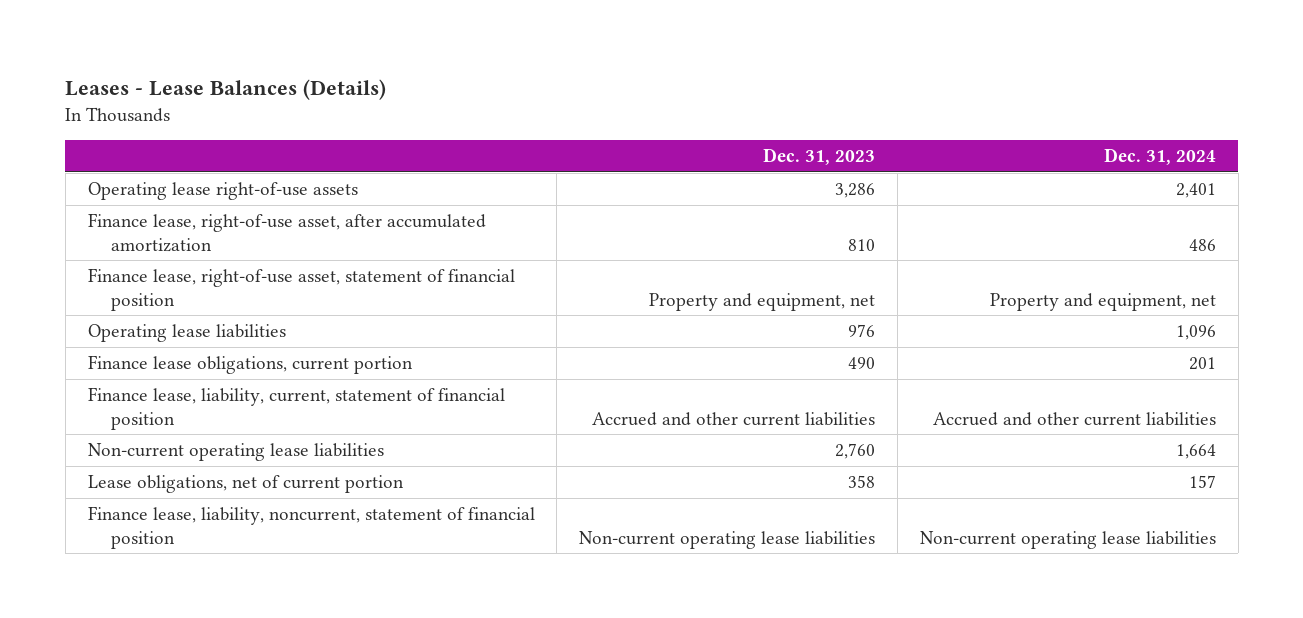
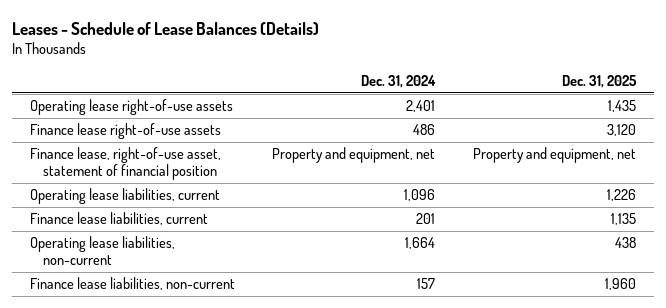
- Leases - Lease Balances (Details)
+ Leases - Schedule of Lease Balances (Details)
- | Dec. 31, 2023 | Dec. 31, 2024
+ | Dec. 31, 2024 | Dec. 31, 2025
- Finance lease, right-of-use asset, after accumulated amortization | 810 | 486
+ Finance lease right-of-use assets | 486 | 3,120
- Operating lease liabilities | 976 | 1,096
- Finance lease obligations, current portion | 490 | 201
- Finance lease, liability, current, statement of financial position | Accrued and other current liabilities | Accrued and other current liabilities
- Non-current operating lease liabilities | 2,760 | 1,664
- Lease obligations, net of current portion | 358 | 157
- Finance lease, liability, noncurrent, statement of financial position | Non-current operating lease liabilities | Non-current operating lease liabilities
+ Operating lease liabilities, current | 1,096 | 1,226
+ Finance lease liabilities, current | 201 | 1,135
+ Operating lease liabilities, non-current | 1,664 | 438
+ Finance lease liabilities, non-current | 157 | 1,960

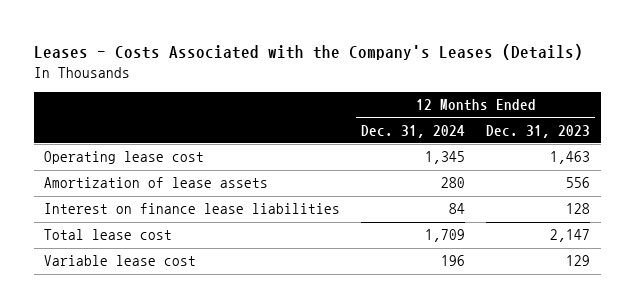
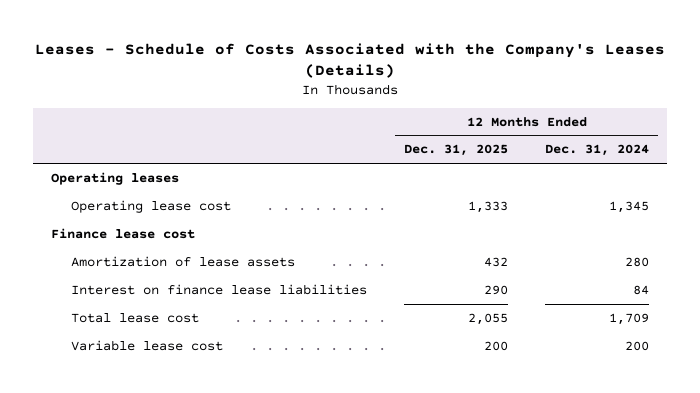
- Leases - Costs Associated with the Company's Leases (Details)
+ Leases - Schedule of Costs Associated with the Company's Leases (Details)
- | 12 Months Ended Dec. 31, 2024 | 12 Months Ended Dec. 31, 2023
+ | 12 Months Ended Dec. 31, 2025 | 12 Months Ended Dec. 31, 2024
+ Operating leases
+ Finance lease cost
- Variable lease cost | 196 | 129
+ Variable lease cost | 200 | 200

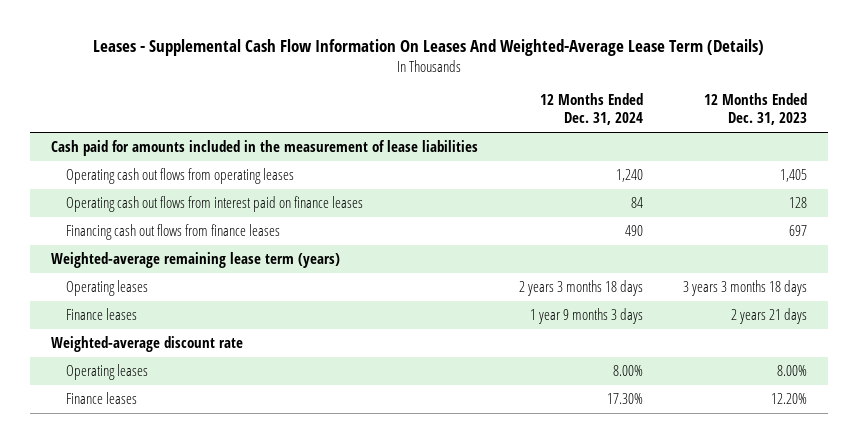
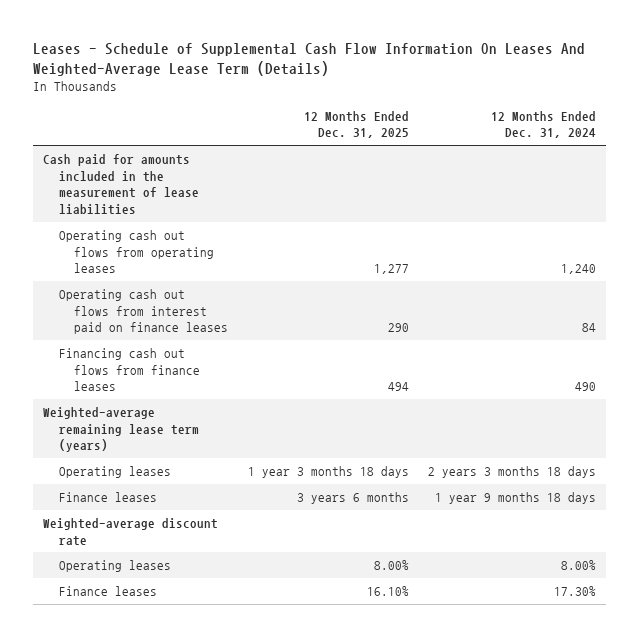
- Leases - Supplemental Cash Flow Information On Leases And Weighted-Average Lease Term (Details)
+ Leases - Schedule of Supplemental Cash Flow Information On Leases And Weighted-Average Lease Term (Details)
- | 12 Months Ended Dec. 31, 2024 | 12 Months Ended Dec. 31, 2023
+ | 12 Months Ended Dec. 31, 2025 | 12 Months Ended Dec. 31, 2024
- Finance leases | 1 year 9 months 3 days | 2 years 21 days
+ Finance leases | 3 years 6 months | 1 year 9 months 18 days

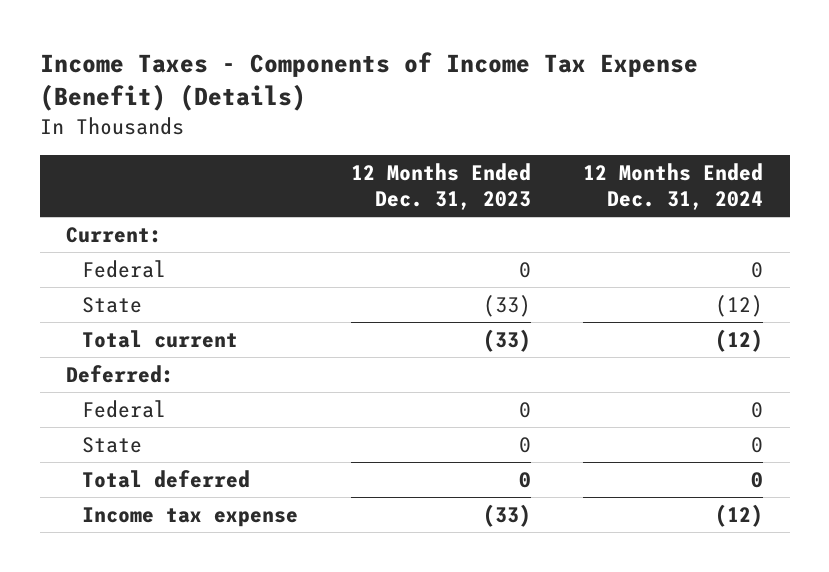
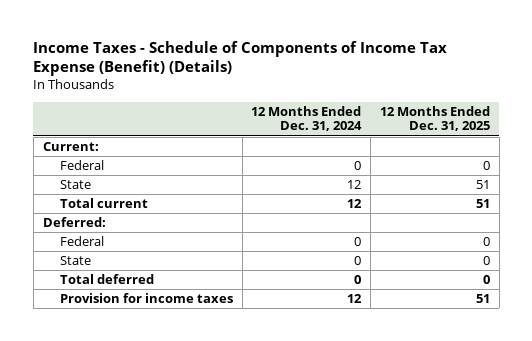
- Income Taxes - Components of Income Tax Expense (Benefit) (Details)
+ Income Taxes - Schedule of Components of Income Tax Expense (Benefit) (Details)
- | 12 Months Ended Dec. 31, 2023 | 12 Months Ended Dec. 31, 2024
+ | 12 Months Ended Dec. 31, 2024 | 12 Months Ended Dec. 31, 2025
- State | (33) | (12)
- Total current | (33) | (12)
+ State | 12 | 51
+ Total current | 12 | 51
- Income tax expense | (33) | (12)
+ Provision for income taxes | 12 | 51

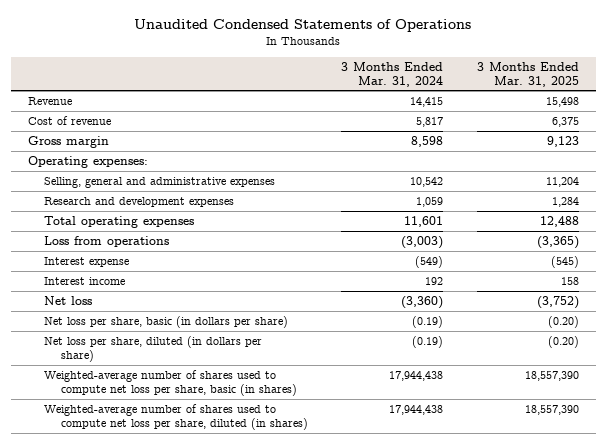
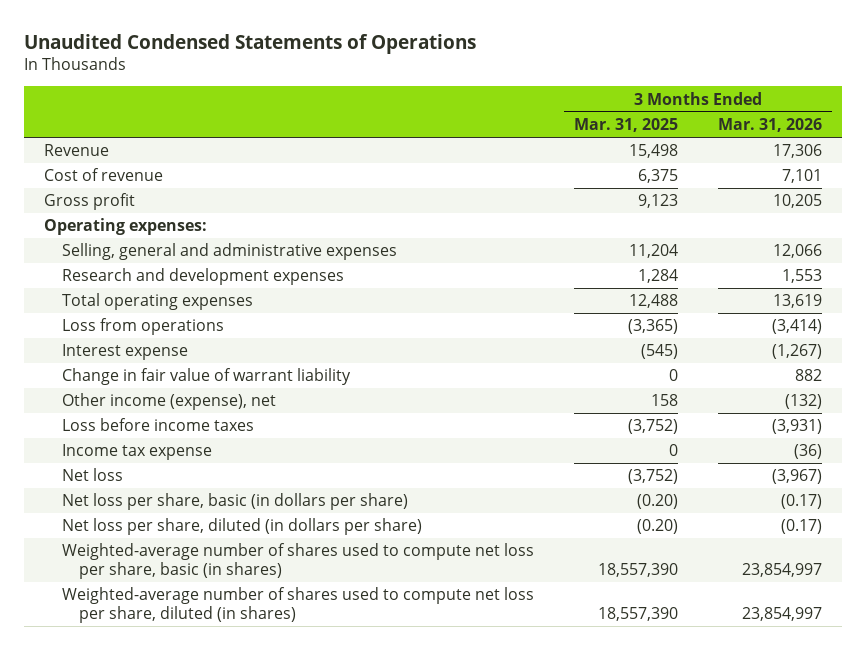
- | 3 Months Ended Mar. 31, 2024 | 3 Months Ended Mar. 31, 2025
+ | 3 Months Ended Mar. 31, 2025 | 3 Months Ended Mar. 31, 2026
- Gross margin | 8,598 | 9,123
+ Gross profit | 9,123 | 10,205
- Interest income | 192 | 158
+ Change in fair value of warrant liability | 0 | 882
+ Other income (expense), net | 158 | (132)
+ Loss before income taxes | (3,752) | (3,931)
+ Income tax expense | 0 | (36)

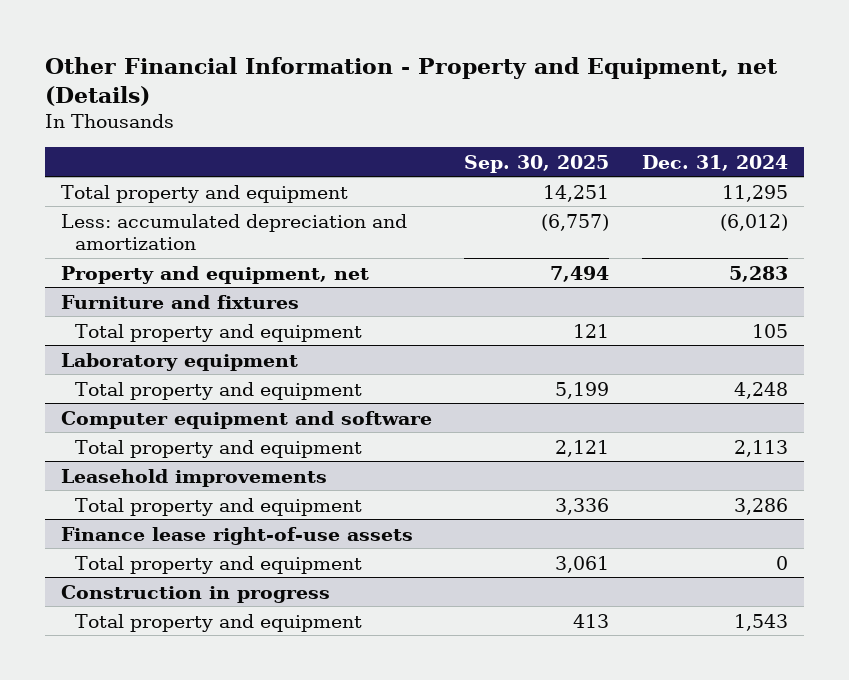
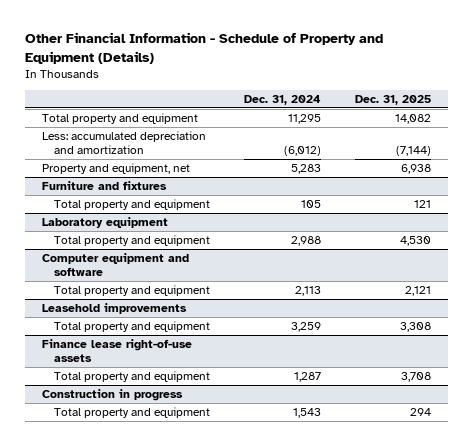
- Other Financial Information - Property and Equipment, net (Details)
+ Other Financial Information - Schedule of Property and Equipment (Details)
- | Sep. 30, 2025 | Dec. 31, 2024
+ | Dec. 31, 2024 | Dec. 31, 2025
@ Laboratory equipment
- Total property and equipment | 5,199 | 4,248
+ Total property and equipment | 2,988 | 4,530
@ Leasehold improvements
- Total property and equipment | 3,336 | 3,286
+ Total property and equipment | 3,259 | 3,308
@ Finance lease right-of-use assets
- Total property and equipment | 3,061 | 0
+ Total property and equipment | 1,287 | 3,708

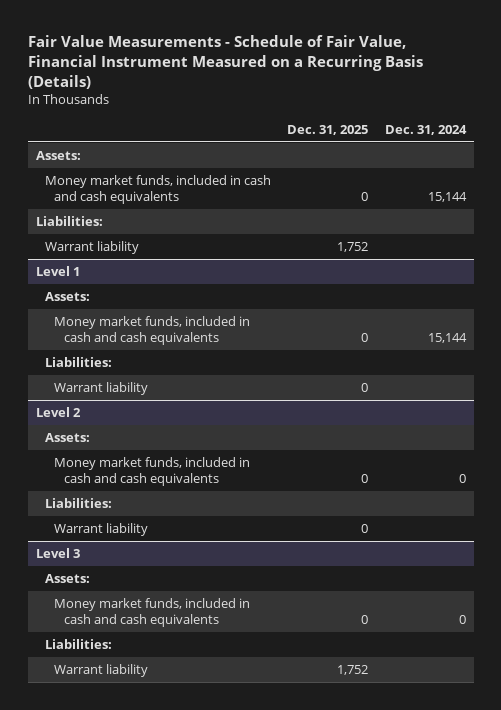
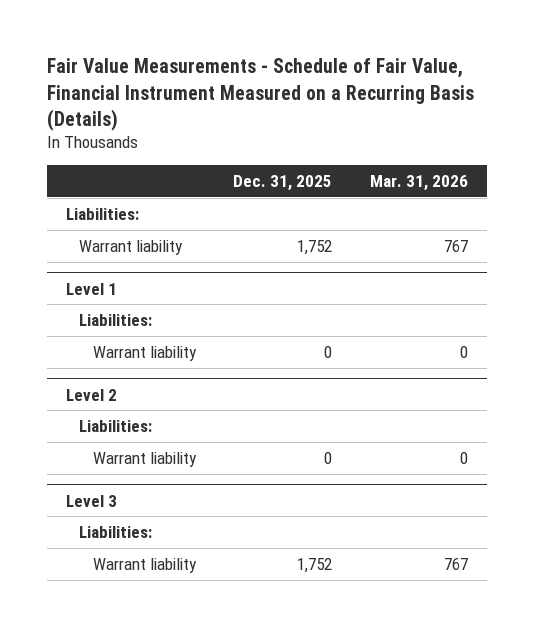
- | Dec. 31, 2025 | Dec. 31, 2024
+ | Dec. 31, 2025 | Mar. 31, 2026
- Assets:
- Money market funds, included in cash and cash equivalents | 0 | 15,144
@ Level 1
- Assets:
- Money market funds, included in cash and cash equivalents | 0 | 15,144
@ Level 2
- Assets:
- Money market funds, included in cash and cash equivalents | 0 | 0
@ Level 3
- Assets:
- Money market funds, included in cash and cash equivalents | 0 | 0

